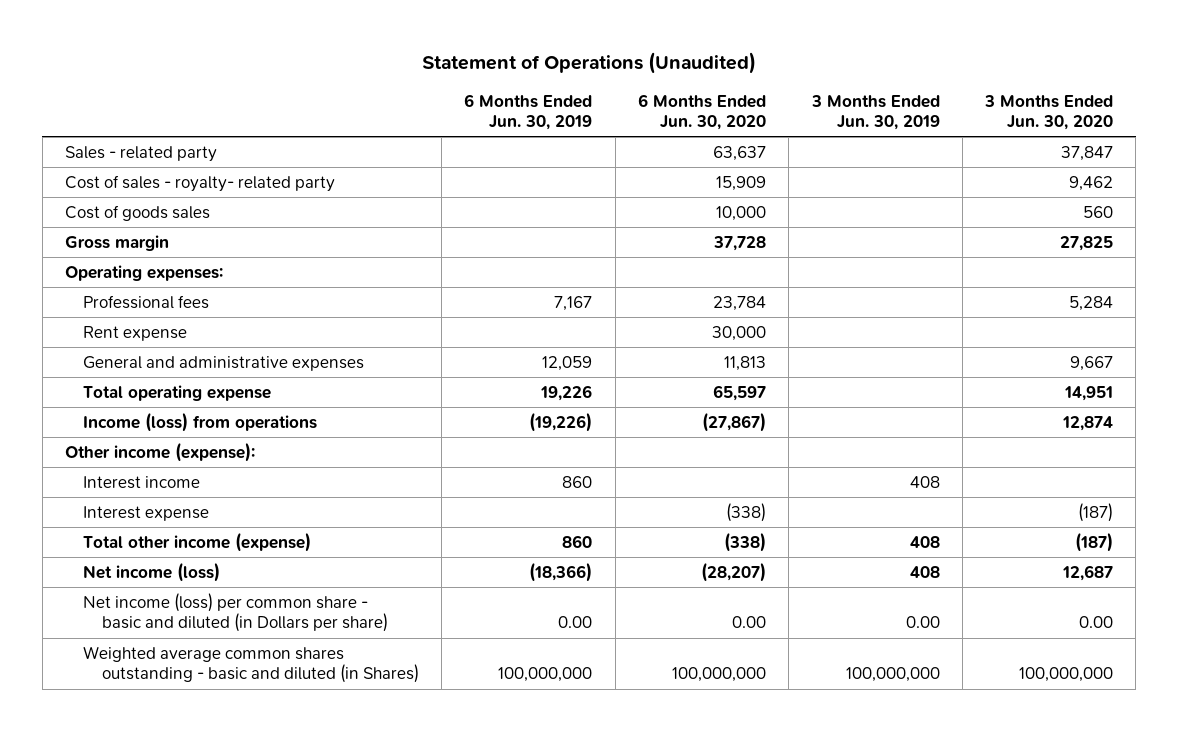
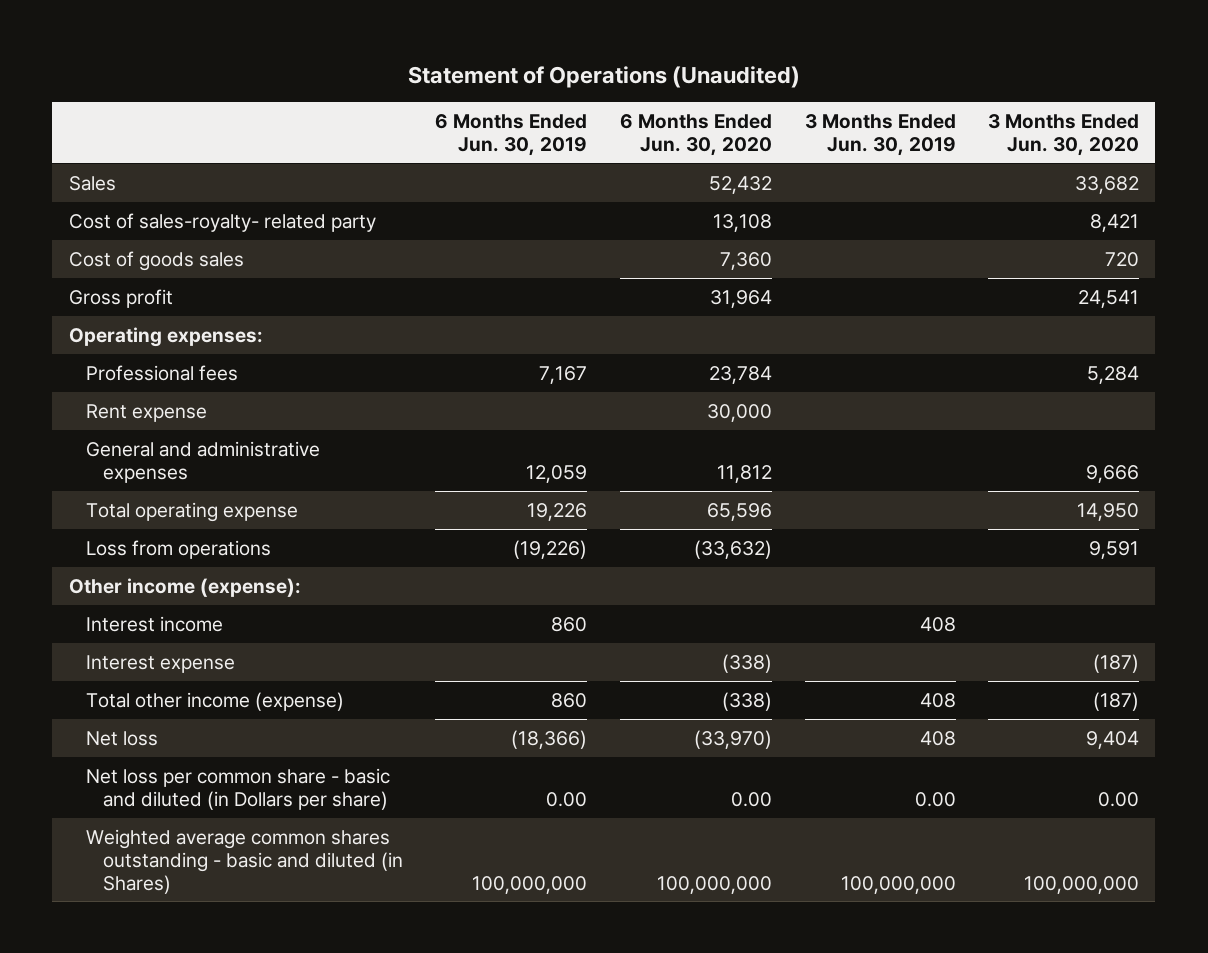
- Sales - related party | | 63,637 | | 37,847
- Cost of sales - royalty- related party | | 15,909 | | 9,462
- Cost of goods sales | | 10,000 | | 560
- Gross margin | | 37,728 | | 27,825
+ Sales | | 52,432 | | 33,682
+ Cost of sales-royalty- related party | | 13,108 | | 8,421
+ Cost of goods sales | | 7,360 | | 720
+ Gross profit | | 31,964 | | 24,541
- General and administrative expenses | 12,059 | 11,813 | | 9,667
- Total operating expense | 19,226 | 65,597 | | 14,951
- Income (loss) from operations | (19,226) | (27,867) | | 12,874
+ General and administrative expenses | 12,059 | 11,812 | | 9,666
+ Total operating expense | 19,226 | 65,596 | | 14,950
+ Loss from operations | (19,226) | (33,632) | | 9,591
- Net income (loss) | (18,366) | (28,207) | 408 | 12,687
- Net income (loss) per common share - basic and diluted (in Dollars per share) | 0.00 | 0.00 | 0.00 | 0.00
+ Net loss | (18,366) | (33,970) | 408 | 9,404
+ Net loss per common share - basic and diluted (in Dollars per share) | 0.00 | 0.00 | 0.00 | 0.00

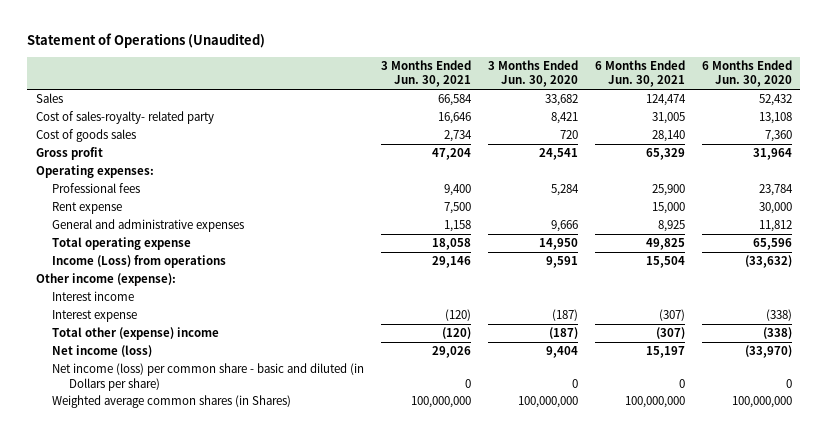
- | 6 Months Ended Jun. 30, 2019 | 6 Months Ended Jun. 30, 2020 | 3 Months Ended Jun. 30, 2019 | 3 Months Ended Jun. 30, 2020
+ | 3 Months Ended Jun. 30, 2021 | 3 Months Ended Jun. 30, 2020 | 6 Months Ended Jun. 30, 2021 | 6 Months Ended Jun. 30, 2020
- Loss from operations | (19,226) | (33,632) | | 9,591
+ Income (Loss) from operations | 29,146 | 9,591 | 15,504 | (33,632)
- Total other income (expense) | 860 | (338) | 408 | (187)
- Net loss | (18,366) | (33,970) | 408 | 9,404
- Net loss per common share - basic and diluted (in Dollars per share) | 0.00 | 0.00 | 0.00 | 0.00
- Weighted average common shares outstanding - basic and diluted (in Shares) | 100,000,000 | 100,000,000 | 100,000,000 | 100,000,000
+ Total other (expense) income | (120) | (187) | (307) | (338)
+ Net income (loss) | 29,026 | 9,404 | 15,197 | (33,970)
+ Net income (loss) per common share - basic and diluted (in Dollars per share) | 0 | 0 | 0 | 0
+ Weighted average common shares (in Shares) | 100,000,000 | 100,000,000 | 100,000,000 | 100,000,000

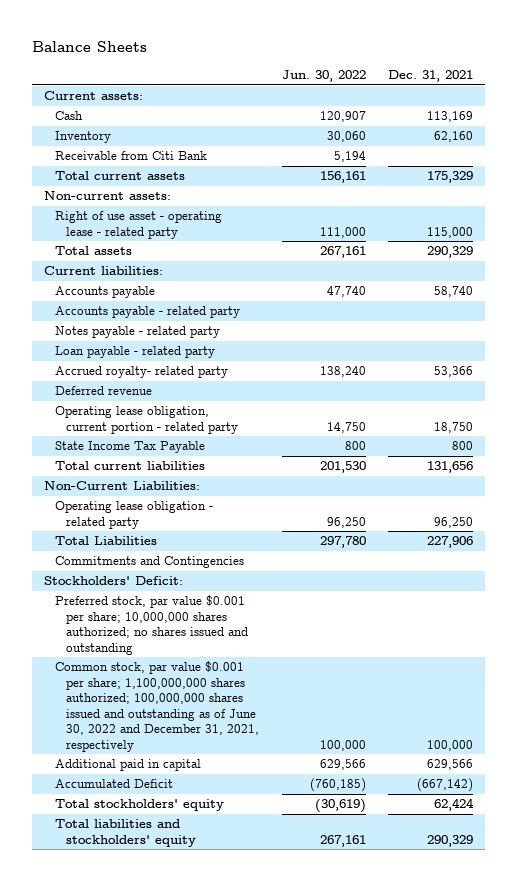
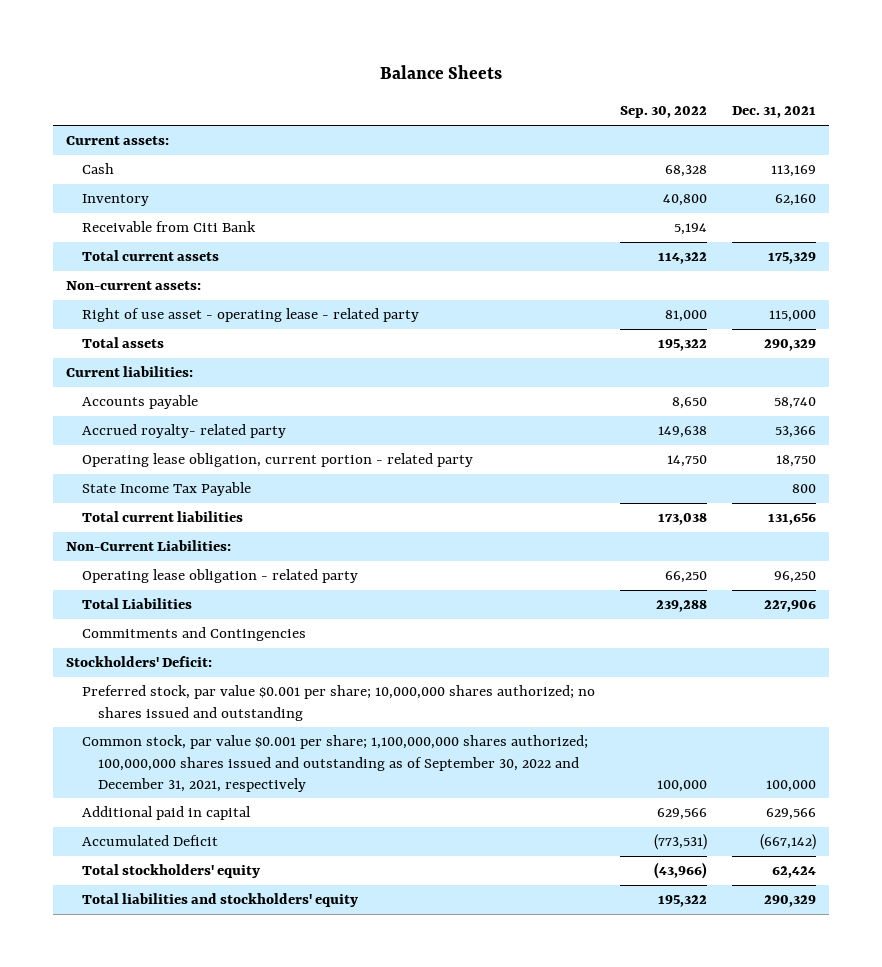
- | Jun. 30, 2022 | Dec. 31, 2021
+ | Sep. 30, 2022 | Dec. 31, 2021
- Accounts payable - related party
- Notes payable - related party
- Loan payable - related party
- Deferred revenue
- Common stock, par value $0.001 per share; 1,100,000,000 shares authorized; 100,000,000 shares issued and outstanding as of June 30, 2022 and December 31, 2021, respectively | 100,000 | 100,000
+ Common stock, par value $0.001 per share; 1,100,000,000 shares authorized; 100,000,000 shares issued and outstanding as of September 30, 2022 and December 31, 2021, respectively | 100,000 | 100,000

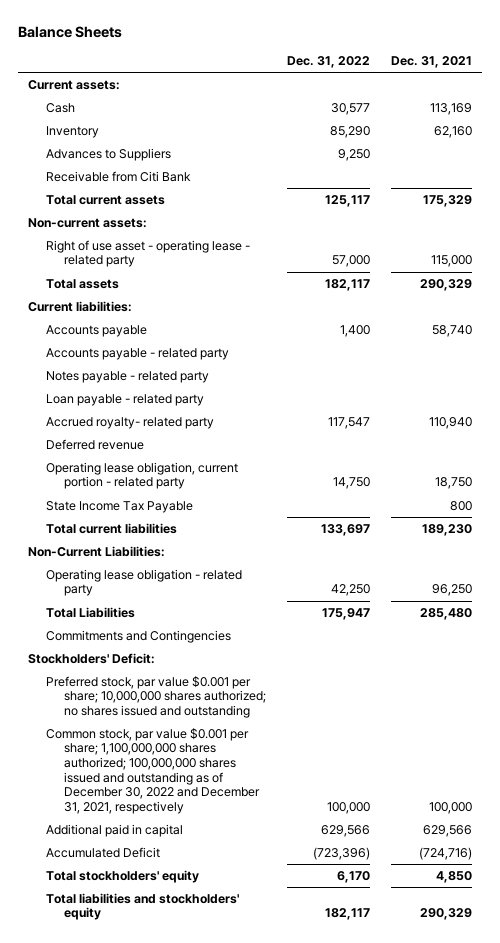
- | Sep. 30, 2022 | Dec. 31, 2021
+ | Dec. 31, 2022 | Dec. 31, 2021
+ Advances to Suppliers | 9,250 |
- Accrued royalty- related party | 149,638 | 53,366
+ Accounts payable - related party
+ Notes payable - related party
+ Loan payable - related party
+ Accrued royalty- related party | 117,547 | 110,940
+ Deferred revenue
- Total current liabilities | 173,038 | 131,656
+ Total current liabilities | 133,697 | 189,230
- Total Liabilities | 239,288 | 227,906
+ Total Liabilities | 175,947 | 285,480
- Common stock, par value $0.001 per share; 1,100,000,000 shares authorized; 100,000,000 shares issued and outstanding as of September 30, 2022 and December 31, 2021, respectively | 100,000 | 100,000
+ Common stock, par value $0.001 per share; 1,100,000,000 shares authorized; 100,000,000 shares issued and outstanding as of December 30, 2022 and December 31, 2021, respectively | 100,000 | 100,000
- Accumulated Deficit | (773,531) | (667,142)
- Total stockholders' equity | (43,966) | 62,424
+ Accumulated Deficit | (723,396) | (724,716)
+ Total stockholders' equity | 6,170 | 4,850

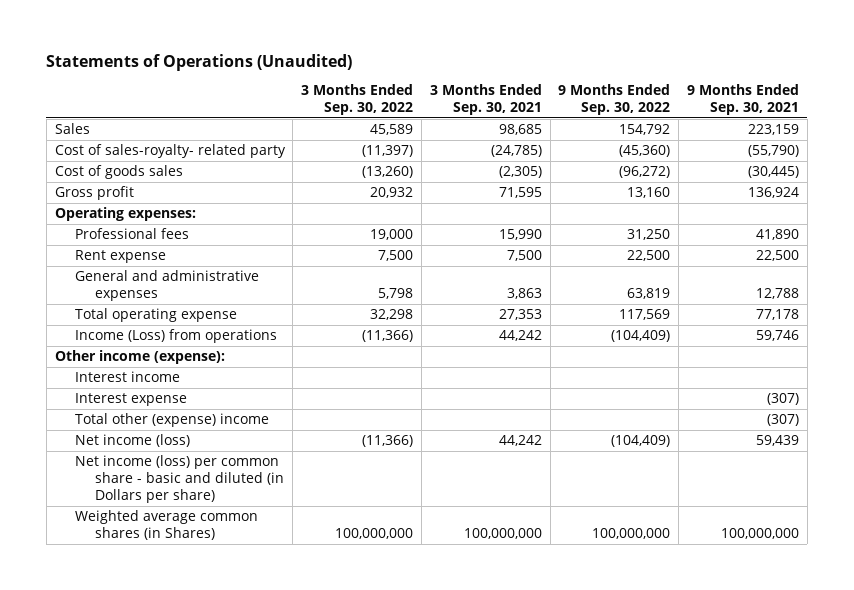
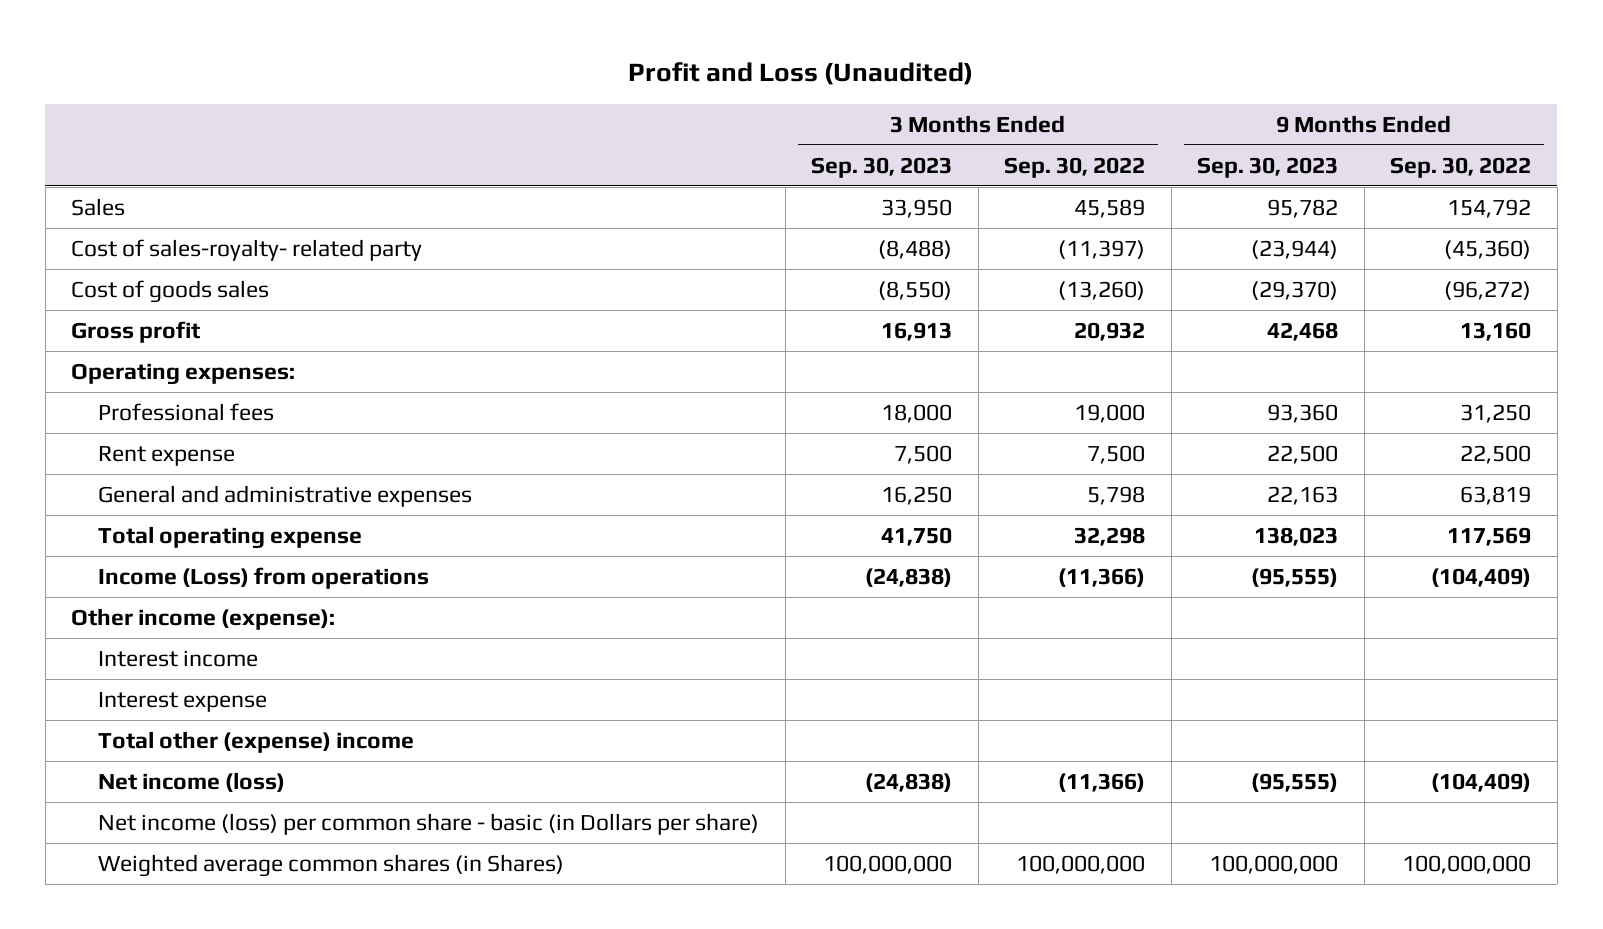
- Statements of Operations (Unaudited)
+ Profit and Loss (Unaudited)
- | 3 Months Ended Sep. 30, 2022 | 3 Months Ended Sep. 30, 2021 | 9 Months Ended Sep. 30, 2022 | 9 Months Ended Sep. 30, 2021
+ | 3 Months Ended Sep. 30, 2023 | 3 Months Ended Sep. 30, 2022 | 9 Months Ended Sep. 30, 2023 | 9 Months Ended Sep. 30, 2022
- Net income (loss) per common share - basic and diluted (in Dollars per share)
+ Net income (loss) per common share - basic (in Dollars per share)

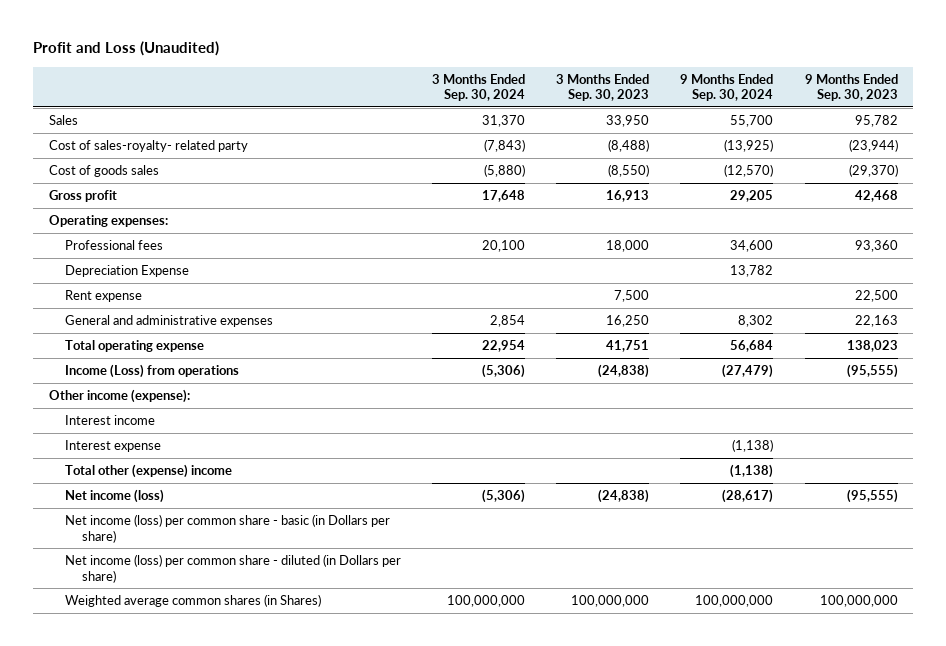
- | 3 Months Ended Sep. 30, 2023 | 3 Months Ended Sep. 30, 2022 | 9 Months Ended Sep. 30, 2023 | 9 Months Ended Sep. 30, 2022
+ | 3 Months Ended Sep. 30, 2024 | 3 Months Ended Sep. 30, 2023 | 9 Months Ended Sep. 30, 2024 | 9 Months Ended Sep. 30, 2023
+ Depreciation Expense | | | 13,782 |
- Total operating expense | 41,750 | 32,298 | 138,023 | 117,569
+ Total operating expense | 22,954 | 41,751 | 56,684 | 138,023
+ Net income (loss) per common share - diluted (in Dollars per share)

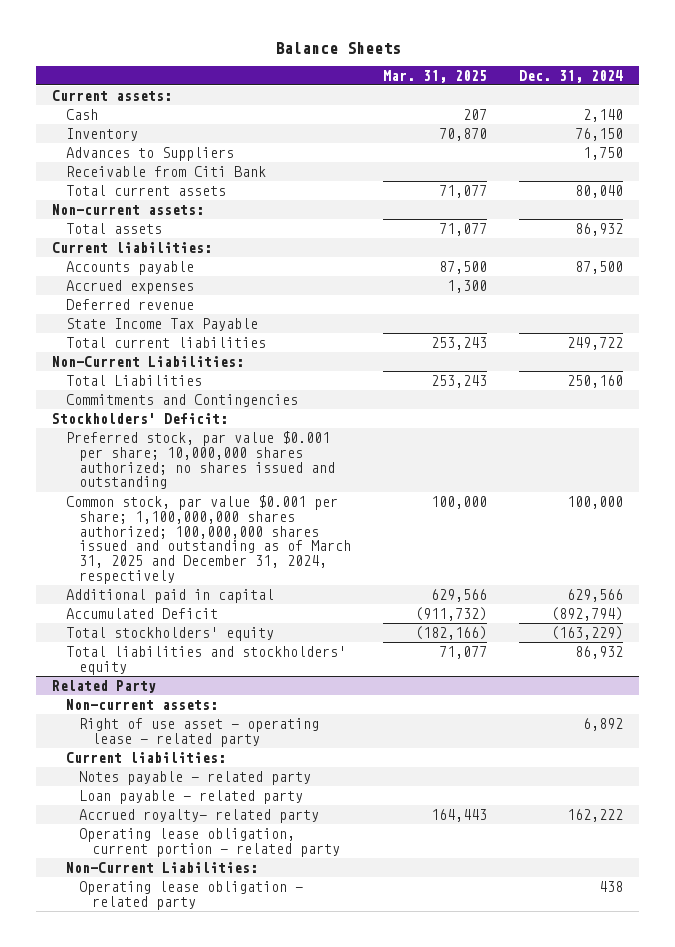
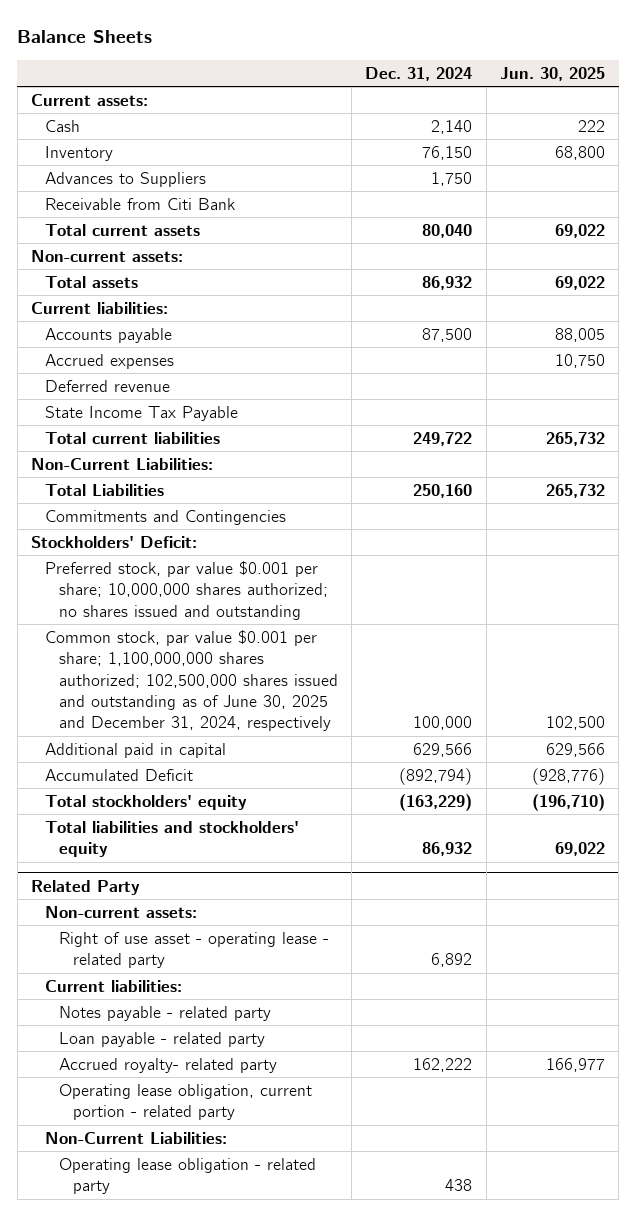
- | Mar. 31, 2025 | Dec. 31, 2024
+ | Dec. 31, 2024 | Jun. 30, 2025
- Common stock, par value $0.001 per share; 1,100,000,000 shares authorized; 100,000,000 shares issued and outstanding as of March 31, 2025 and December 31, 2024, respectively | 100,000 | 100,000
+ Common stock, par value $0.001 per share; 1,100,000,000 shares authorized; 102,500,000 shares issued and outstanding as of June 30, 2025 and December 31, 2024, respectively | 100,000 | 102,500

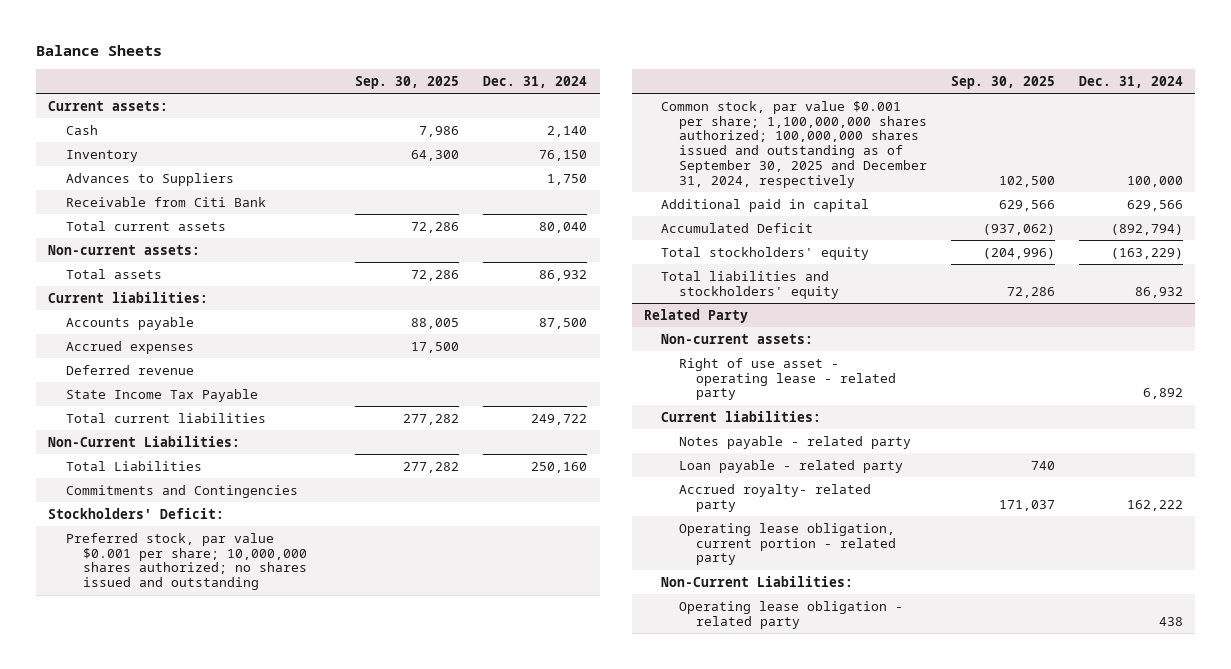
- | Dec. 31, 2024 | Jun. 30, 2025
+ | Sep. 30, 2025 | Dec. 31, 2024
- Common stock, par value $0.001 per share; 1,100,000,000 shares authorized; 102,500,000 shares issued and outstanding as of June 30, 2025 and December 31, 2024, respectively | 100,000 | 102,500
+ Common stock, par value $0.001 per share; 1,100,000,000 shares authorized; 100,000,000 shares issued and outstanding as of September 30, 2025 and December 31, 2024, respectively | 102,500 | 100,000

